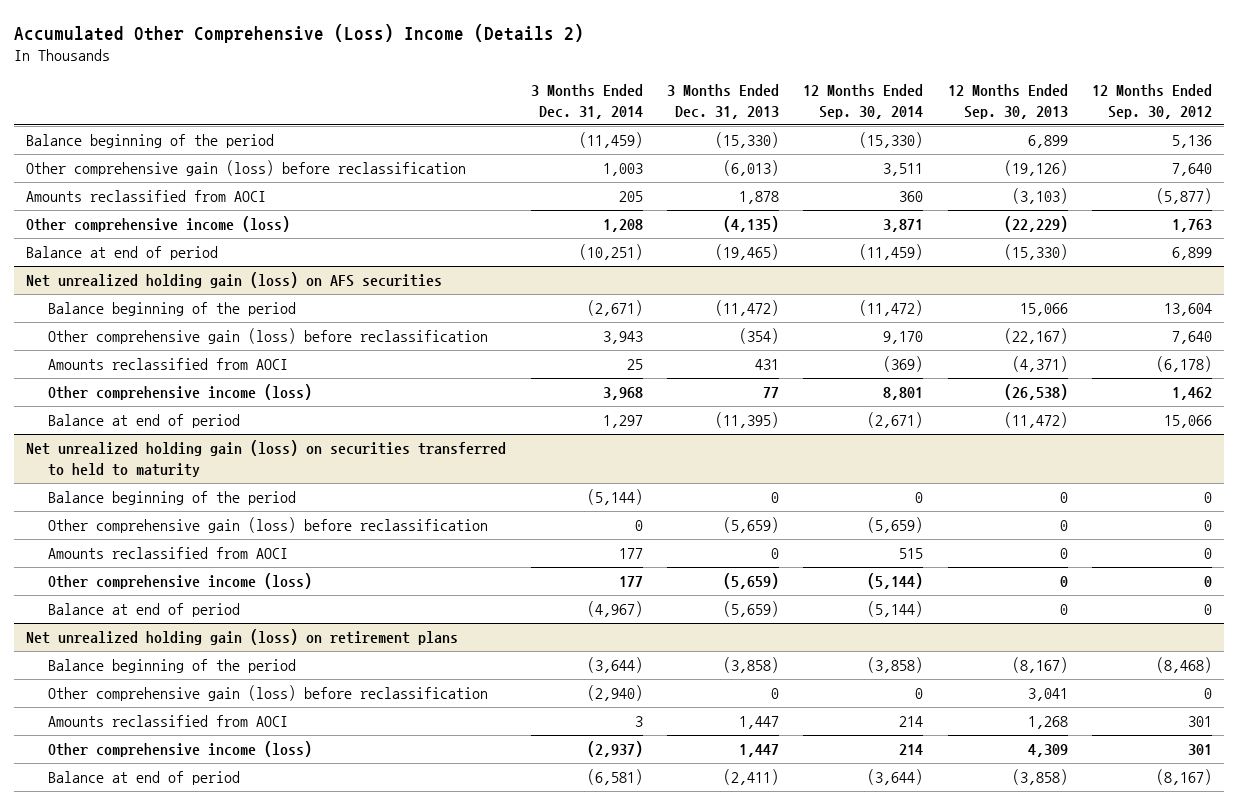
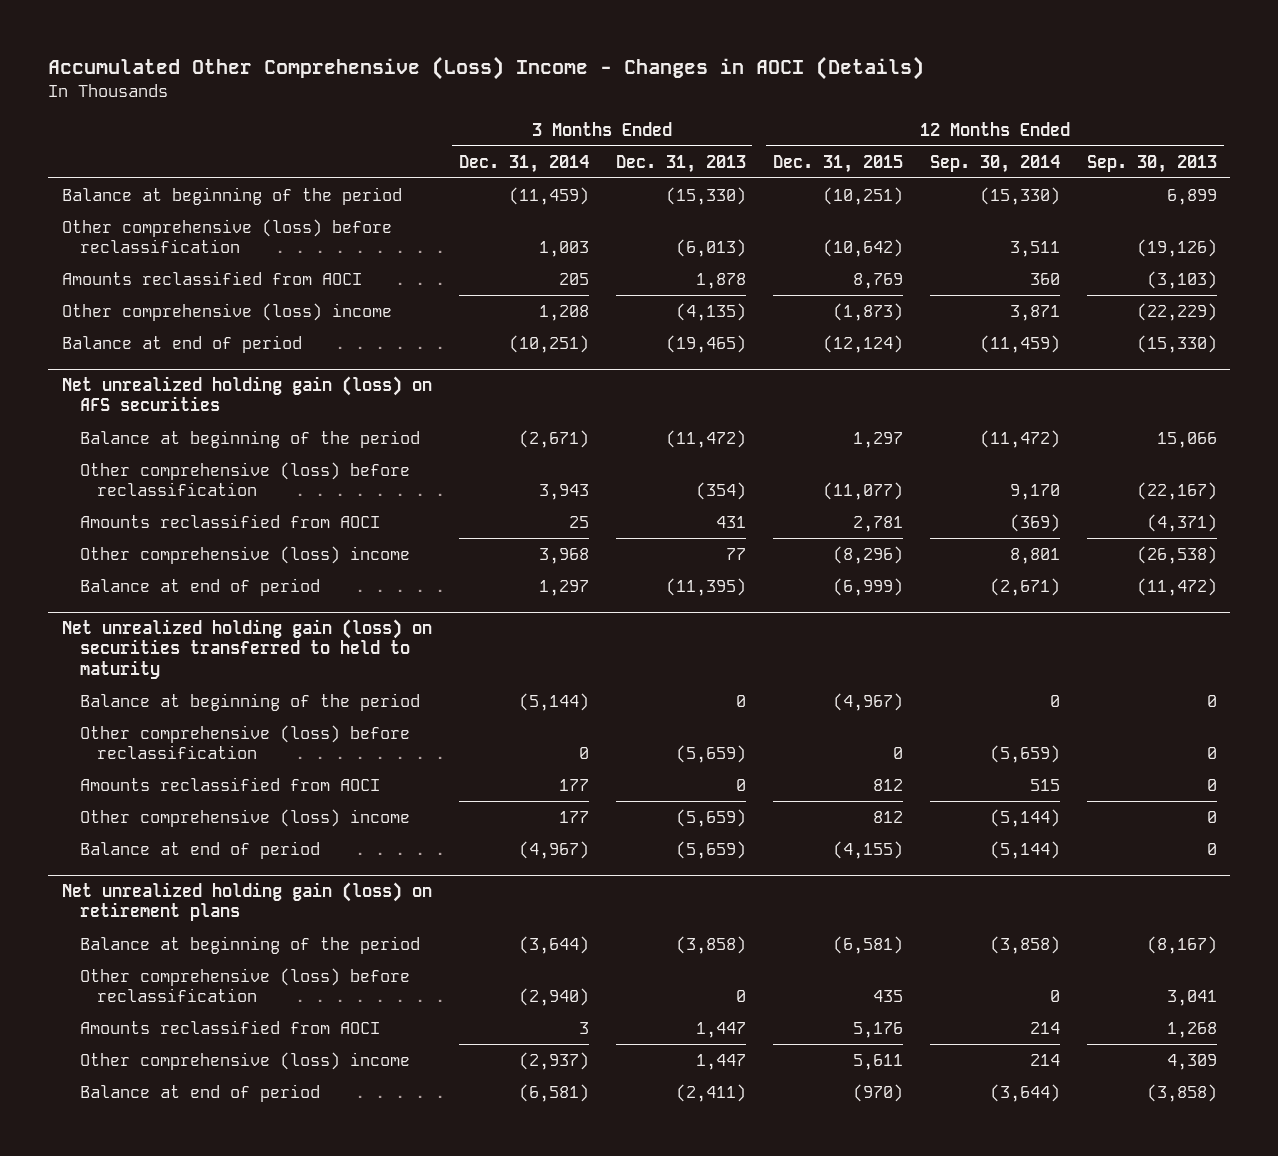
- Accumulated Other Comprehensive (Loss) Income (Details 2)
+ Accumulated Other Comprehensive (Loss) Income - Changes in AOCI (Details)
- | 3 Months Ended Dec. 31, 2014 | 3 Months Ended Dec. 31, 2013 | 12 Months Ended Sep. 30, 2014 | 12 Months Ended Sep. 30, 2013 | 12 Months Ended Sep. 30, 2012
+ | 3 Months Ended Dec. 31, 2014 | 3 Months Ended Dec. 31, 2013 | 12 Months Ended Dec. 31, 2015 | 12 Months Ended Sep. 30, 2014 | 12 Months Ended Sep. 30, 2013
- Balance beginning of the period | (11,459) | (15,330) | (15,330) | 6,899 | 5,136
- Other comprehensive gain (loss) before reclassification | 1,003 | (6,013) | 3,511 | (19,126) | 7,640
+ Balance at beginning of the period | (11,459) | (15,330) | (10,251) | (15,330) | 6,899
+ Other comprehensive (loss) before reclassification | 1,003 | (6,013) | (10,642) | 3,511 | (19,126)
- Other comprehensive income (loss) | 1,208 | (4,135) | 3,871 | (22,229) | 1,763
+ Other comprehensive (loss) income | 1,208 | (4,135) | (1,873) | 3,871 | (22,229)
@ Net unrealized holding gain (loss) on AFS securities
- Balance beginning of the period | (2,671) | (11,472) | (11,472) | 15,066 | 13,604
- Other comprehensive gain (loss) before reclassification | 3,943 | (354) | 9,170 | (22,167) | 7,640
+ Balance at beginning of the period | (2,671) | (11,472) | 1,297 | (11,472) | 15,066
+ Other comprehensive (loss) before reclassification | 3,943 | (354) | (11,077) | 9,170 | (22,167)
- Other comprehensive income (loss) | 3,968 | 77 | 8,801 | (26,538) | 1,462
+ Other comprehensive (loss) income | 3,968 | 77 | (8,296) | 8,801 | (26,538)
@ Net unrealized holding gain (loss) on securities transferred to held to maturity
- Balance beginning of the period | (5,144) | 0 | 0 | 0 | 0
- Other comprehensive gain (loss) before reclassification | 0 | (5,659) | (5,659) | 0 | 0
+ Balance at beginning of the period | (5,144) | 0 | (4,967) | 0 | 0
+ Other comprehensive (loss) before reclassification | 0 | (5,659) | 0 | (5,659) | 0
- Other comprehensive income (loss) | 177 | (5,659) | (5,144) | 0 | 0
+ Other comprehensive (loss) income | 177 | (5,659) | 812 | (5,144) | 0
@ Net unrealized holding gain (loss) on retirement plans
- Balance beginning of the period | (3,644) | (3,858) | (3,858) | (8,167) | (8,468)
- Other comprehensive gain (loss) before reclassification | (2,940) | 0 | 0 | 3,041 | 0
+ Balance at beginning of the period | (3,644) | (3,858) | (6,581) | (3,858) | (8,167)
+ Other comprehensive (loss) before reclassification | (2,940) | 0 | 435 | 0 | 3,041
- Other comprehensive income (loss) | (2,937) | 1,447 | 214 | 4,309 | 301
+ Other comprehensive (loss) income | (2,937) | 1,447 | 5,611 | 214 | 4,309

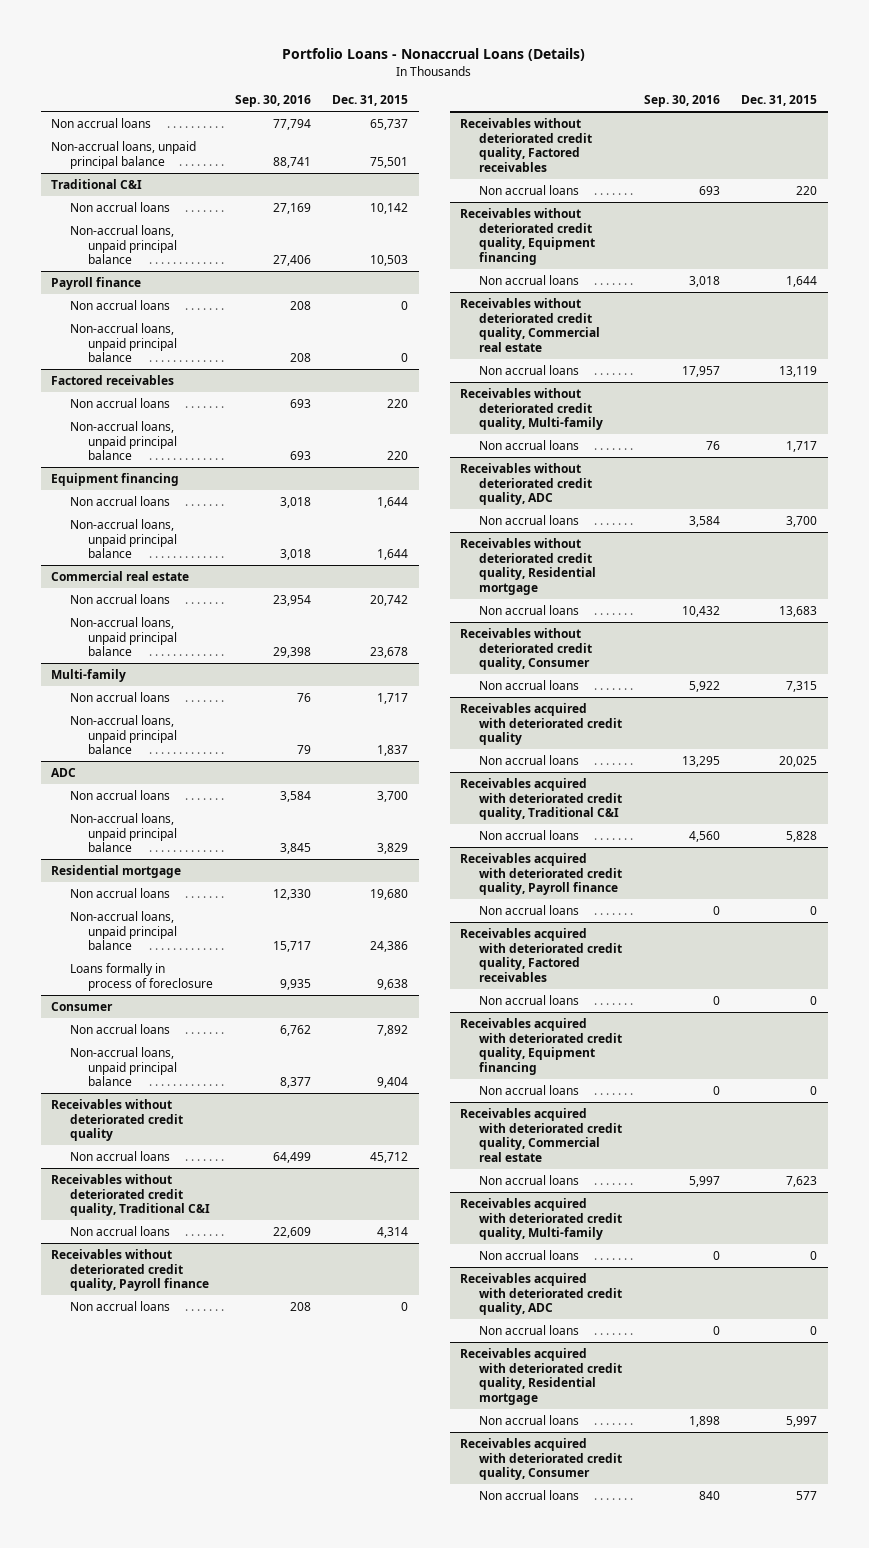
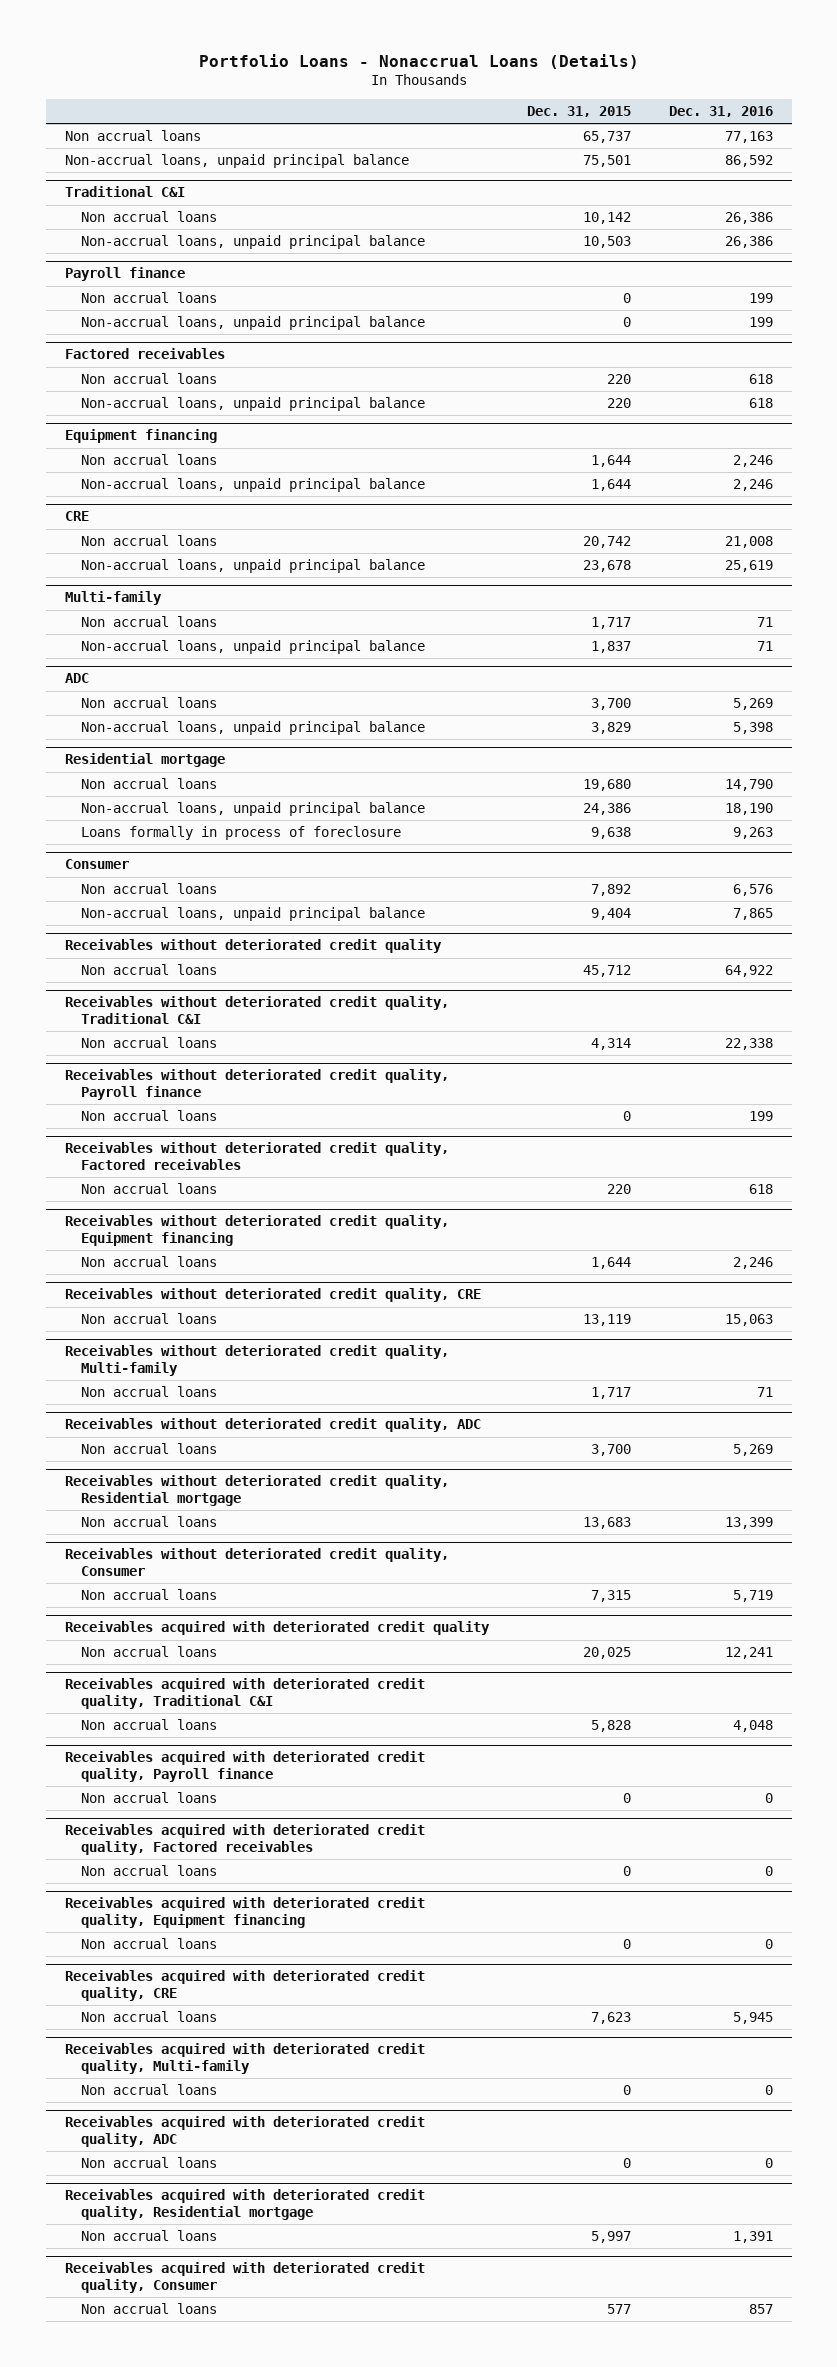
- | Sep. 30, 2016 | Dec. 31, 2015
+ | Dec. 31, 2015 | Dec. 31, 2016
- Commercial real estate
+ CRE
- Receivables without deteriorated credit quality, Commercial real estate
+ Receivables without deteriorated credit quality, CRE
- Receivables acquired with deteriorated credit quality, Commercial real estate
+ Receivables acquired with deteriorated credit quality, CRE

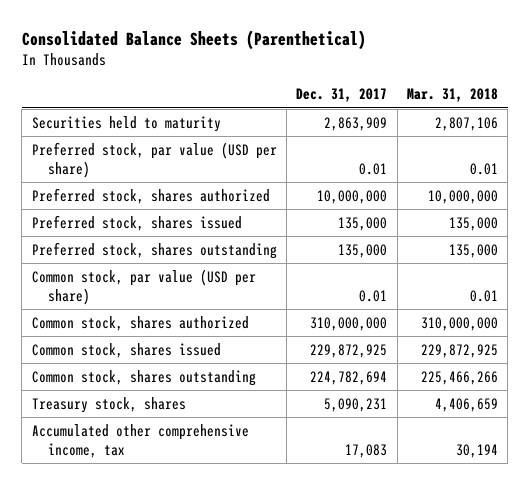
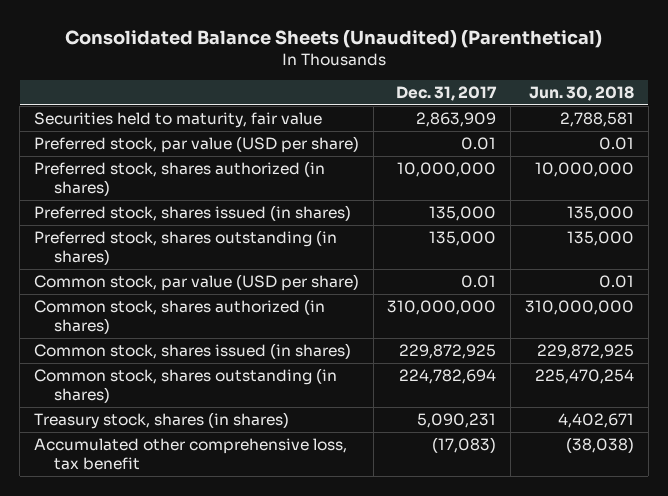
- Consolidated Balance Sheets (Parenthetical)
+ Consolidated Balance Sheets (Unaudited) (Parenthetical)
- | Dec. 31, 2017 | Mar. 31, 2018
+ | Dec. 31, 2017 | Jun. 30, 2018
- Securities held to maturity | 2,863,909 | 2,807,106
+ Securities held to maturity, fair value | 2,863,909 | 2,788,581
- Preferred stock, shares authorized | 10,000,000 | 10,000,000
- Preferred stock, shares issued | 135,000 | 135,000
- Preferred stock, shares outstanding | 135,000 | 135,000
+ Preferred stock, shares authorized (in shares) | 10,000,000 | 10,000,000
+ Preferred stock, shares issued (in shares) | 135,000 | 135,000
+ Preferred stock, shares outstanding (in shares) | 135,000 | 135,000
- Common stock, shares authorized | 310,000,000 | 310,000,000
- Common stock, shares issued | 229,872,925 | 229,872,925
- Common stock, shares outstanding | 224,782,694 | 225,466,266
- Treasury stock, shares | 5,090,231 | 4,406,659
- Accumulated other comprehensive income, tax | 17,083 | 30,194
+ Common stock, shares authorized (in shares) | 310,000,000 | 310,000,000
+ Common stock, shares issued (in shares) | 229,872,925 | 229,872,925
+ Common stock, shares outstanding (in shares) | 224,782,694 | 225,470,254
+ Treasury stock, shares (in shares) | 5,090,231 | 4,402,671
+ Accumulated other comprehensive loss, tax benefit | (17,083) | (38,038)

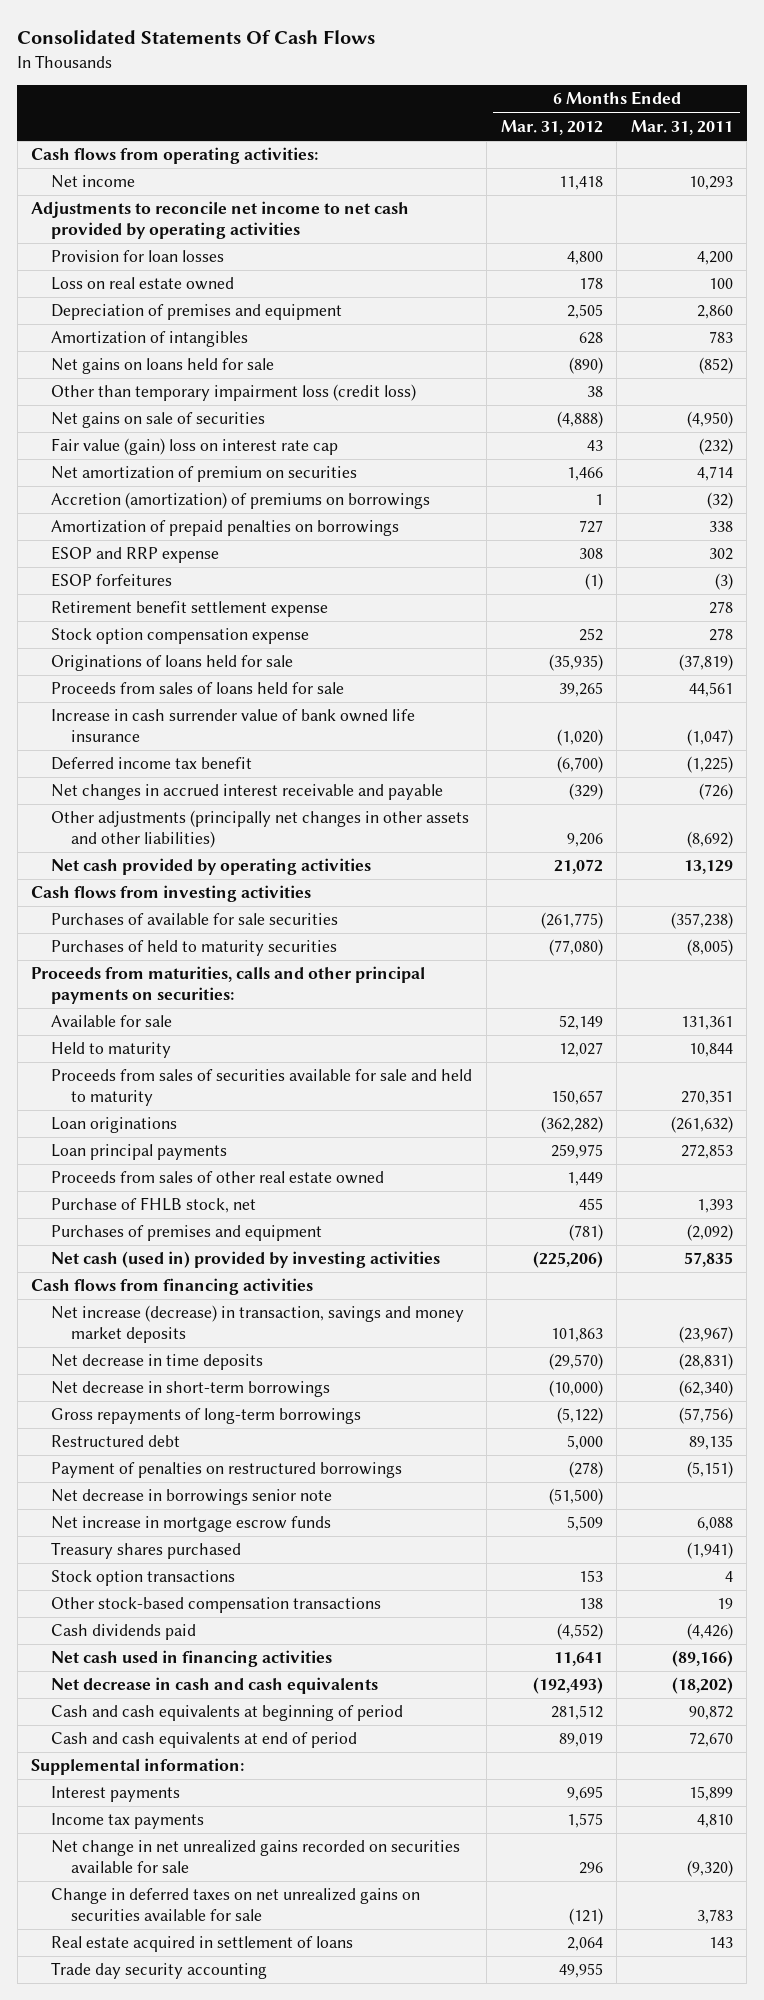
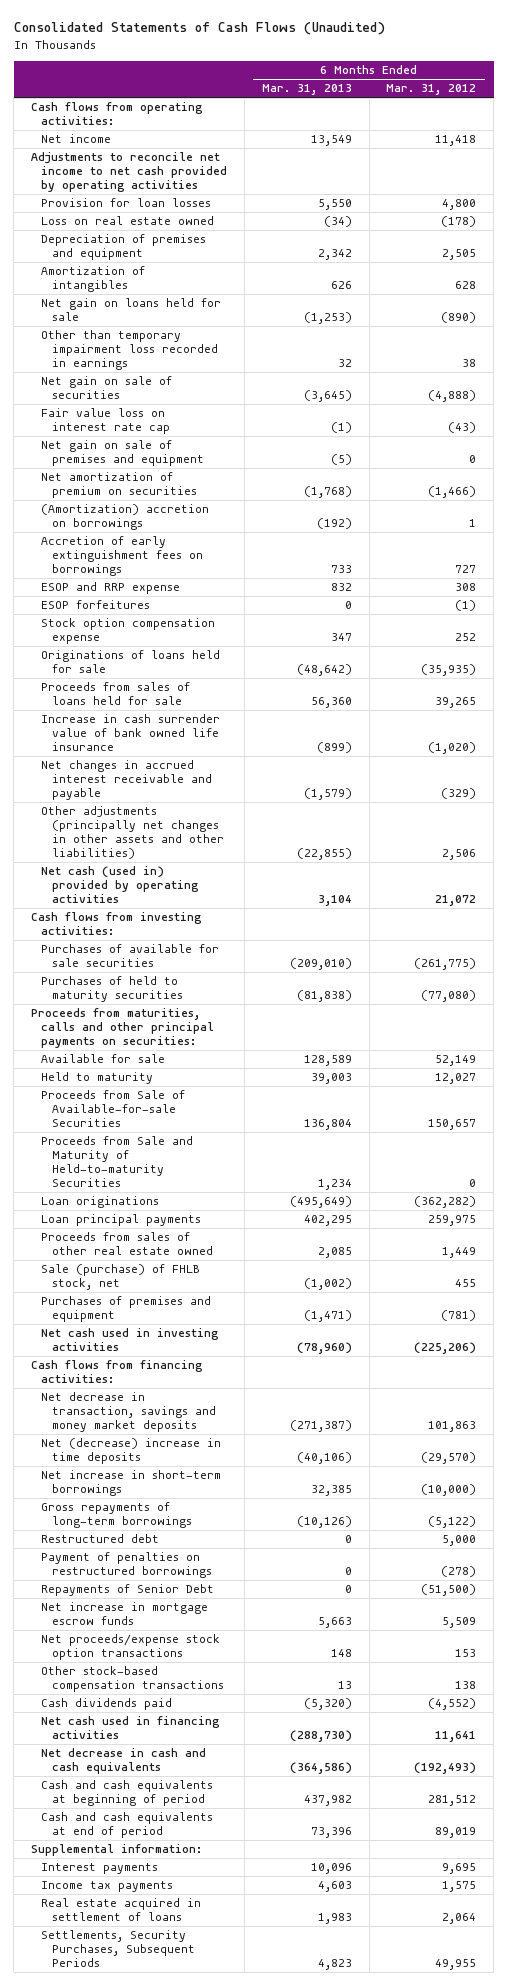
- Consolidated Statements Of Cash Flows
+ Consolidated Statements of Cash Flows (Unaudited)
- | 6 Months Ended Mar. 31, 2012 | 6 Months Ended Mar. 31, 2011
+ | 6 Months Ended Mar. 31, 2013 | 6 Months Ended Mar. 31, 2012
- Loss on real estate owned | 178 | 100
+ Loss on real estate owned | (34) | (178)
- Net gains on loans held for sale | (890) | (852)
- Other than temporary impairment loss (credit loss) | 38 |
- Net gains on sale of securities | (4,888) | (4,950)
- Fair value (gain) loss on interest rate cap | 43 | (232)
- Net amortization of premium on securities | 1,466 | 4,714
- Accretion (amortization) of premiums on borrowings | 1 | (32)
- Amortization of prepaid penalties on borrowings | 727 | 338
+ Net gain on loans held for sale | (1,253) | (890)
+ Other than temporary impairment loss recorded in earnings | 32 | 38
+ Net gain on sale of securities | (3,645) | (4,888)
+ Fair value loss on interest rate cap | (1) | (43)
+ Net gain on sale of premises and equipment | (5) | 0
+ Net amortization of premium on securities | (1,768) | (1,466)
+ (Amortization) accretion on borrowings | (192) | 1
+ Accretion of early extinguishment fees on borrowings | 733 | 727
- Retirement benefit settlement expense | | 278
- Deferred income tax benefit | (6,700) | (1,225)
- Other adjustments (principally net changes in other assets and other liabilities) | 9,206 | (8,692)
- Net cash provided by operating activities | 21,072 | 13,129
- Cash flows from investing activities
+ Other adjustments (principally net changes in other assets and other liabilities) | (22,855) | 2,506
+ Net cash (used in) provided by operating activities | 3,104 | 21,072
+ Cash flows from investing activities:
- Proceeds from sales of securities available for sale and held to maturity | 150,657 | 270,351
+ Proceeds from Sale of Available-for-sale Securities | 136,804 | 150,657
+ Proceeds from Sale and Maturity of Held-to-maturity Securities | 1,234 | 0
- Purchase of FHLB stock, net | 455 | 1,393
+ Sale (purchase) of FHLB stock, net | (1,002) | 455
- Net cash (used in) provided by investing activities | (225,206) | 57,835
- Cash flows from financing activities
- Net increase (decrease) in transaction, savings and money market deposits | 101,863 | (23,967)
- Net decrease in time deposits | (29,570) | (28,831)
- Net decrease in short-term borrowings | (10,000) | (62,340)
+ Net cash used in investing activities | (78,960) | (225,206)
+ Cash flows from financing activities:
+ Net decrease in transaction, savings and money market deposits | (271,387) | 101,863
+ Net (decrease) increase in time deposits | (40,106) | (29,570)
+ Net increase in short-term borrowings | 32,385 | (10,000)
- Net decrease in borrowings senior note | (51,500) |
+ Repayments of Senior Debt | 0 | (51,500)
- Treasury shares purchased | | (1,941)
- Stock option transactions | 153 | 4
+ Net proceeds/expense stock option transactions | 148 | 153
- Net change in net unrealized gains recorded on securities available for sale | 296 | (9,320)
- Change in deferred taxes on net unrealized gains on securities available for sale | (121) | 3,783
- Trade day security accounting | 49,955 |
+ Settlements, Security Purchases, Subsequent Periods | 4,823 | 49,955

